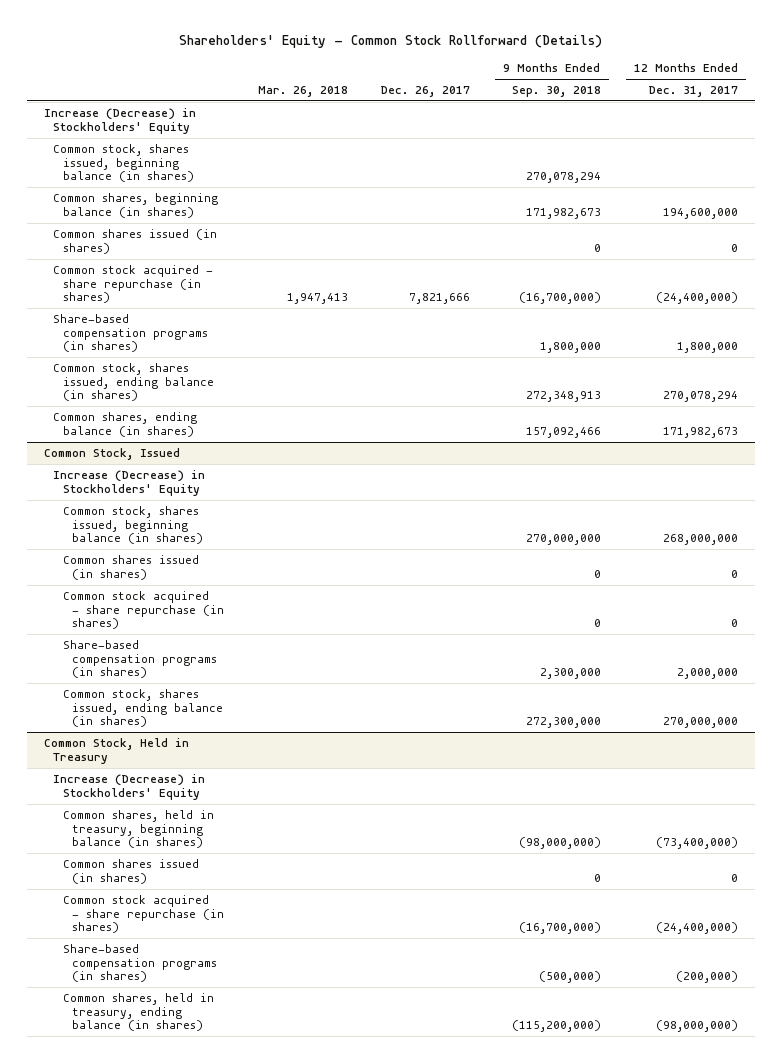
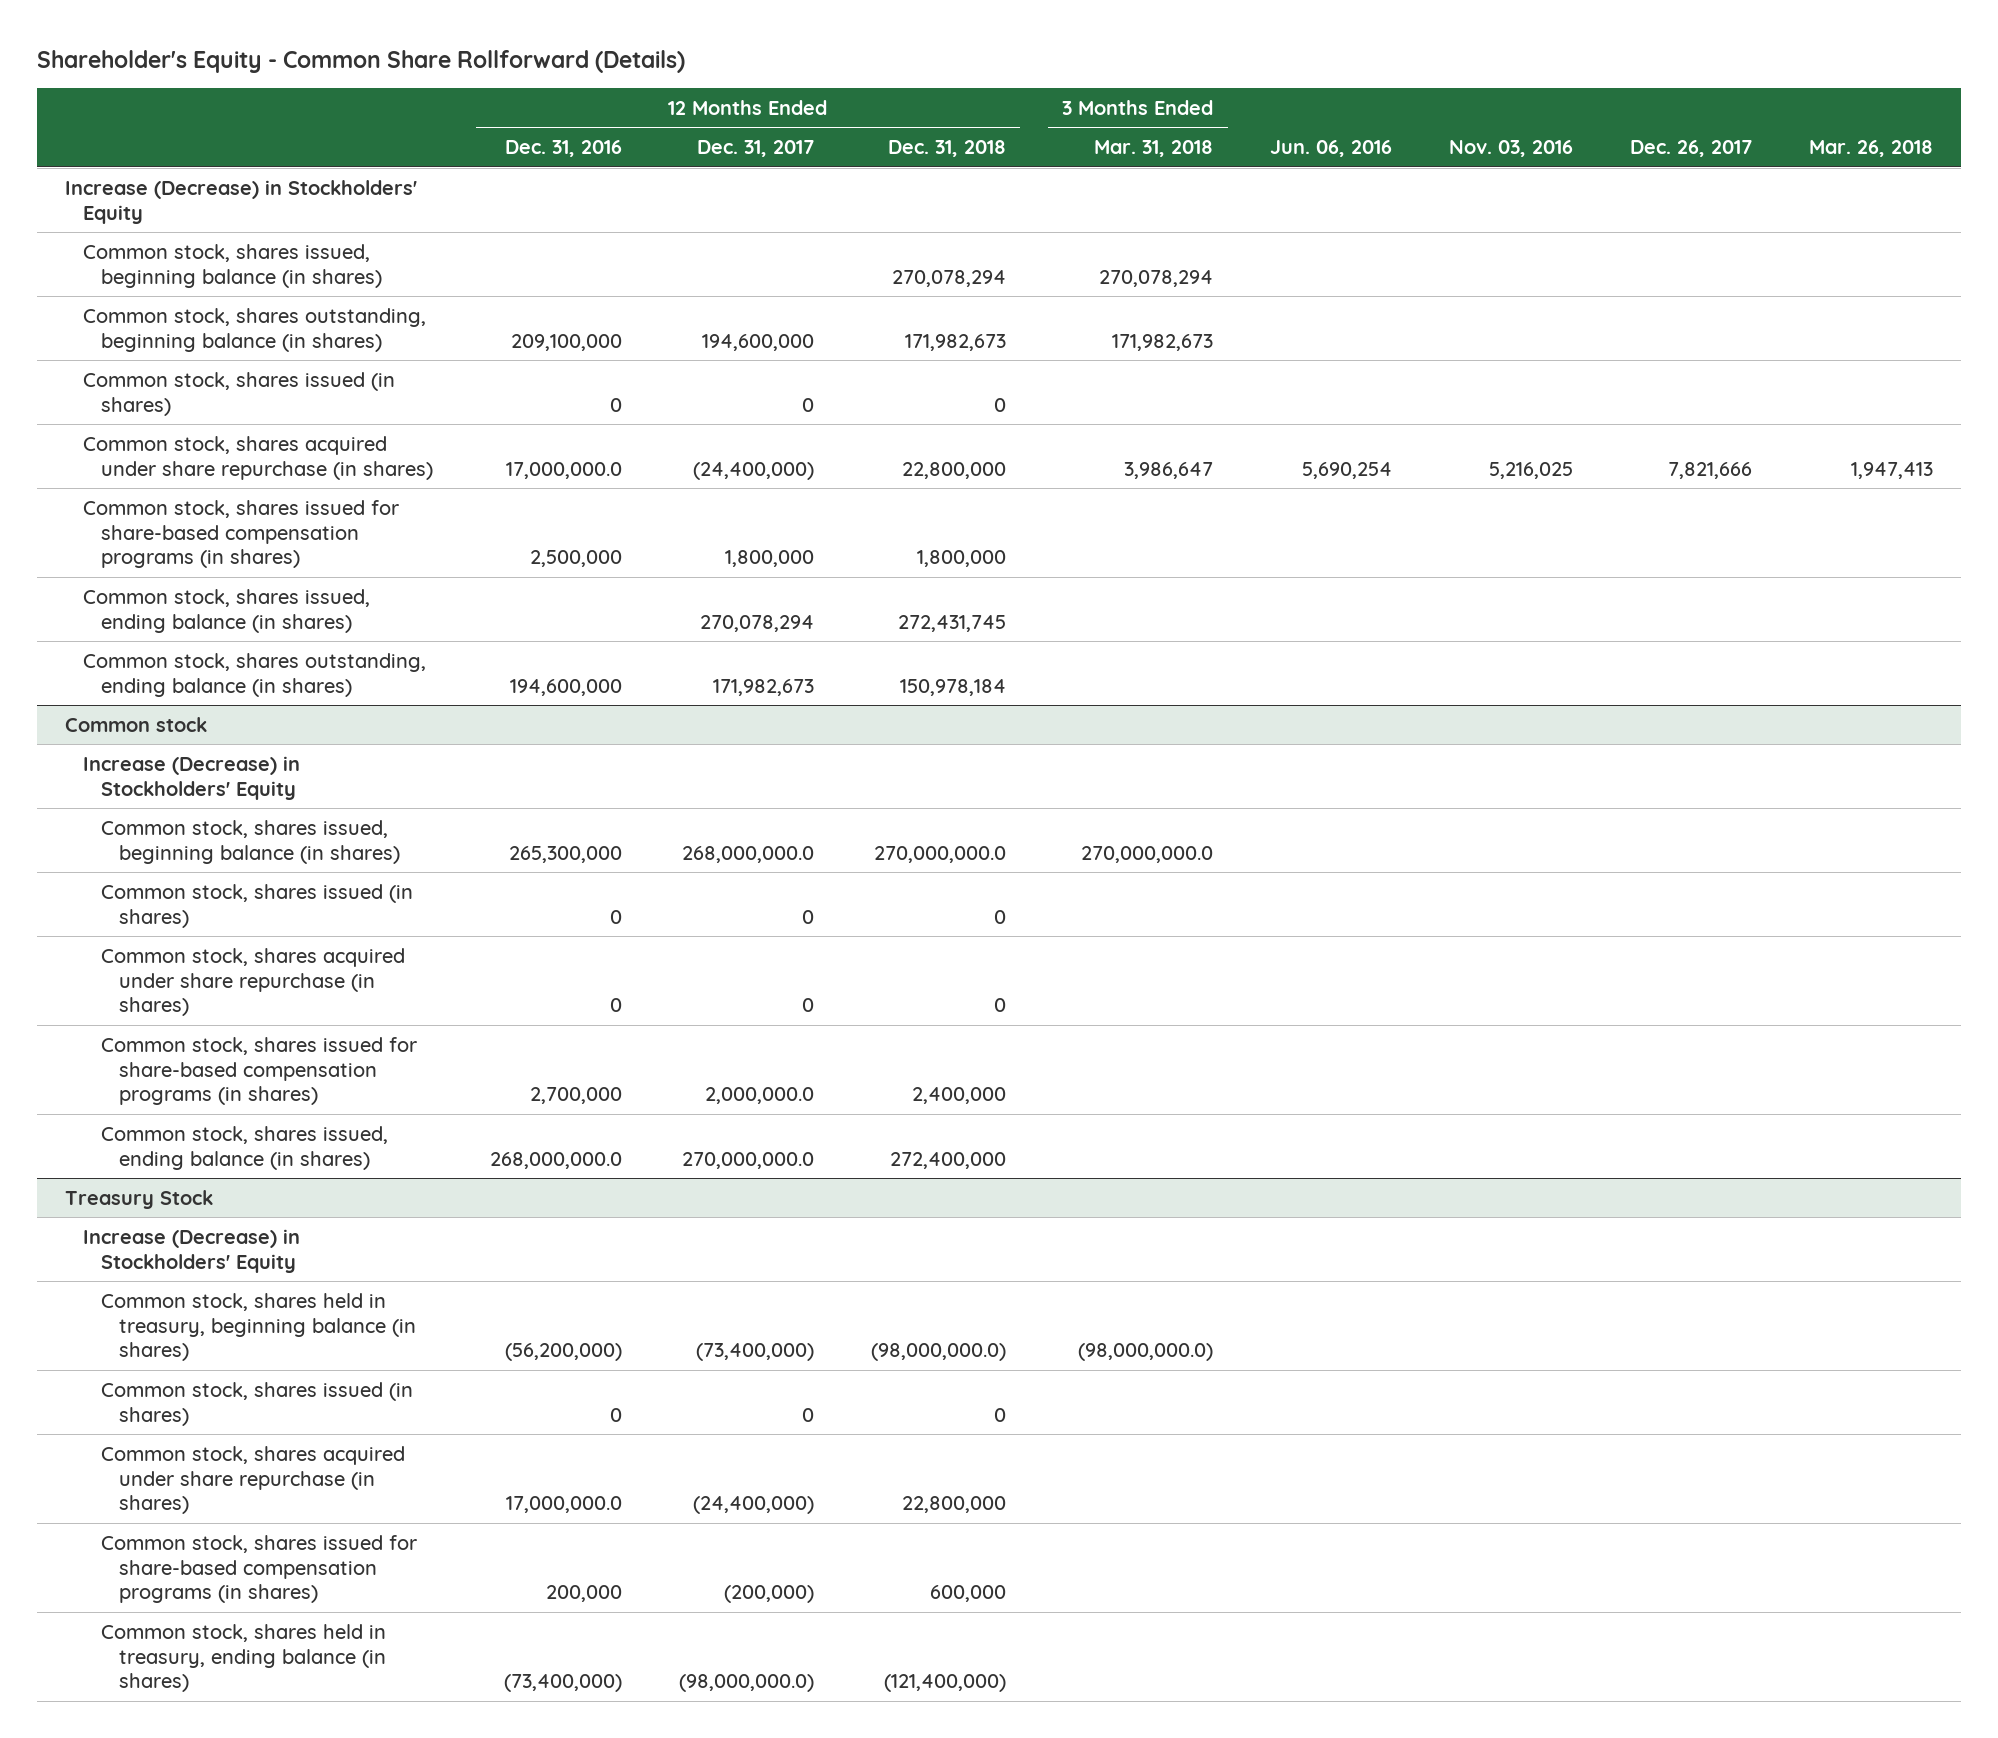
- Shareholders' Equity - Common Stock Rollforward (Details)
+ Shareholder's Equity - Common Share Rollforward (Details)
- | Mar. 26, 2018 | Dec. 26, 2017 | 9 Months Ended Sep. 30, 2018 | 12 Months Ended Dec. 31, 2017
+ | 12 Months Ended Dec. 31, 2016 | 12 Months Ended Dec. 31, 2017 | 12 Months Ended Dec. 31, 2018 | 3 Months Ended Mar. 31, 2018 | Jun. 06, 2016 | Nov. 03, 2016 | Dec. 26, 2017 | Mar. 26, 2018
- Common shares, beginning balance (in shares) | | | 171,982,673 | 194,600,000
- Common shares issued (in shares) | | | 0 | 0
- Common stock acquired - share repurchase (in shares) | 1,947,413 | 7,821,666 | (16,700,000) | (24,400,000)
- Share-based compensation programs (in shares) | | | 1,800,000 | 1,800,000
+ Common stock, shares outstanding, beginning balance (in shares) | 209,100,000 | 194,600,000 | 171,982,673 | 171,982,673 | | | |
+ Common stock, shares issued (in shares) | 0 | 0 | 0 | | | | |
+ Common stock, shares acquired under share repurchase (in shares) | 17,000,000.0 | (24,400,000) | 22,800,000 | 3,986,647 | 5,690,254 | 5,216,025 | 7,821,666 | 1,947,413
+ Common stock, shares issued for share-based compensation programs (in shares) | 2,500,000 | 1,800,000 | 1,800,000 | | | | |
- Common shares, ending balance (in shares) | | | 157,092,466 | 171,982,673
- Common Stock, Issued
+ Common stock, shares outstanding, ending balance (in shares) | 194,600,000 | 171,982,673 | 150,978,184 | | | | |
+ Common stock
- Common stock, shares issued, beginning balance (in shares) | | | 270,000,000 | 268,000,000
- Common shares issued (in shares) | | | 0 | 0
- Common stock acquired - share repurchase (in shares) | | | 0 | 0
- Share-based compensation programs (in shares) | | | 2,300,000 | 2,000,000
- Common stock, shares issued, ending balance (in shares) | | | 272,300,000 | 270,000,000
- Common Stock, Held in Treasury
+ Common stock, shares issued, beginning balance (in shares) | 265,300,000 | 268,000,000.0 | 270,000,000.0 | 270,000,000.0 | | | |
+ Common stock, shares issued (in shares) | 0 | 0 | 0 | | | | |
+ Common stock, shares acquired under share repurchase (in shares) | 0 | 0 | 0 | | | | |
+ Common stock, shares issued for share-based compensation programs (in shares) | 2,700,000 | 2,000,000.0 | 2,400,000 | | | | |
+ Common stock, shares issued, ending balance (in shares) | 268,000,000.0 | 270,000,000.0 | 272,400,000 | | | | |
+ Treasury Stock
- Common shares, held in treasury, beginning balance (in shares) | | | (98,000,000) | (73,400,000)
- Common shares issued (in shares) | | | 0 | 0
- Common stock acquired - share repurchase (in shares) | | | (16,700,000) | (24,400,000)
- Share-based compensation programs (in shares) | | | (500,000) | (200,000)
- Common shares, held in treasury, ending balance (in shares) | | | (115,200,000) | (98,000,000)
+ Common stock, shares held in treasury, beginning balance (in shares) | (56,200,000) | (73,400,000) | (98,000,000.0) | (98,000,000.0) | | | |
+ Common stock, shares issued (in shares) | 0 | 0 | 0 | | | | |
+ Common stock, shares acquired under share repurchase (in shares) | 17,000,000.0 | (24,400,000) | 22,800,000 | | | | |
+ Common stock, shares issued for share-based compensation programs (in shares) | 200,000 | (200,000) | 600,000 | | | | |
+ Common stock, shares held in treasury, ending balance (in shares) | (73,400,000) | (98,000,000.0) | (121,400,000) | | | | |

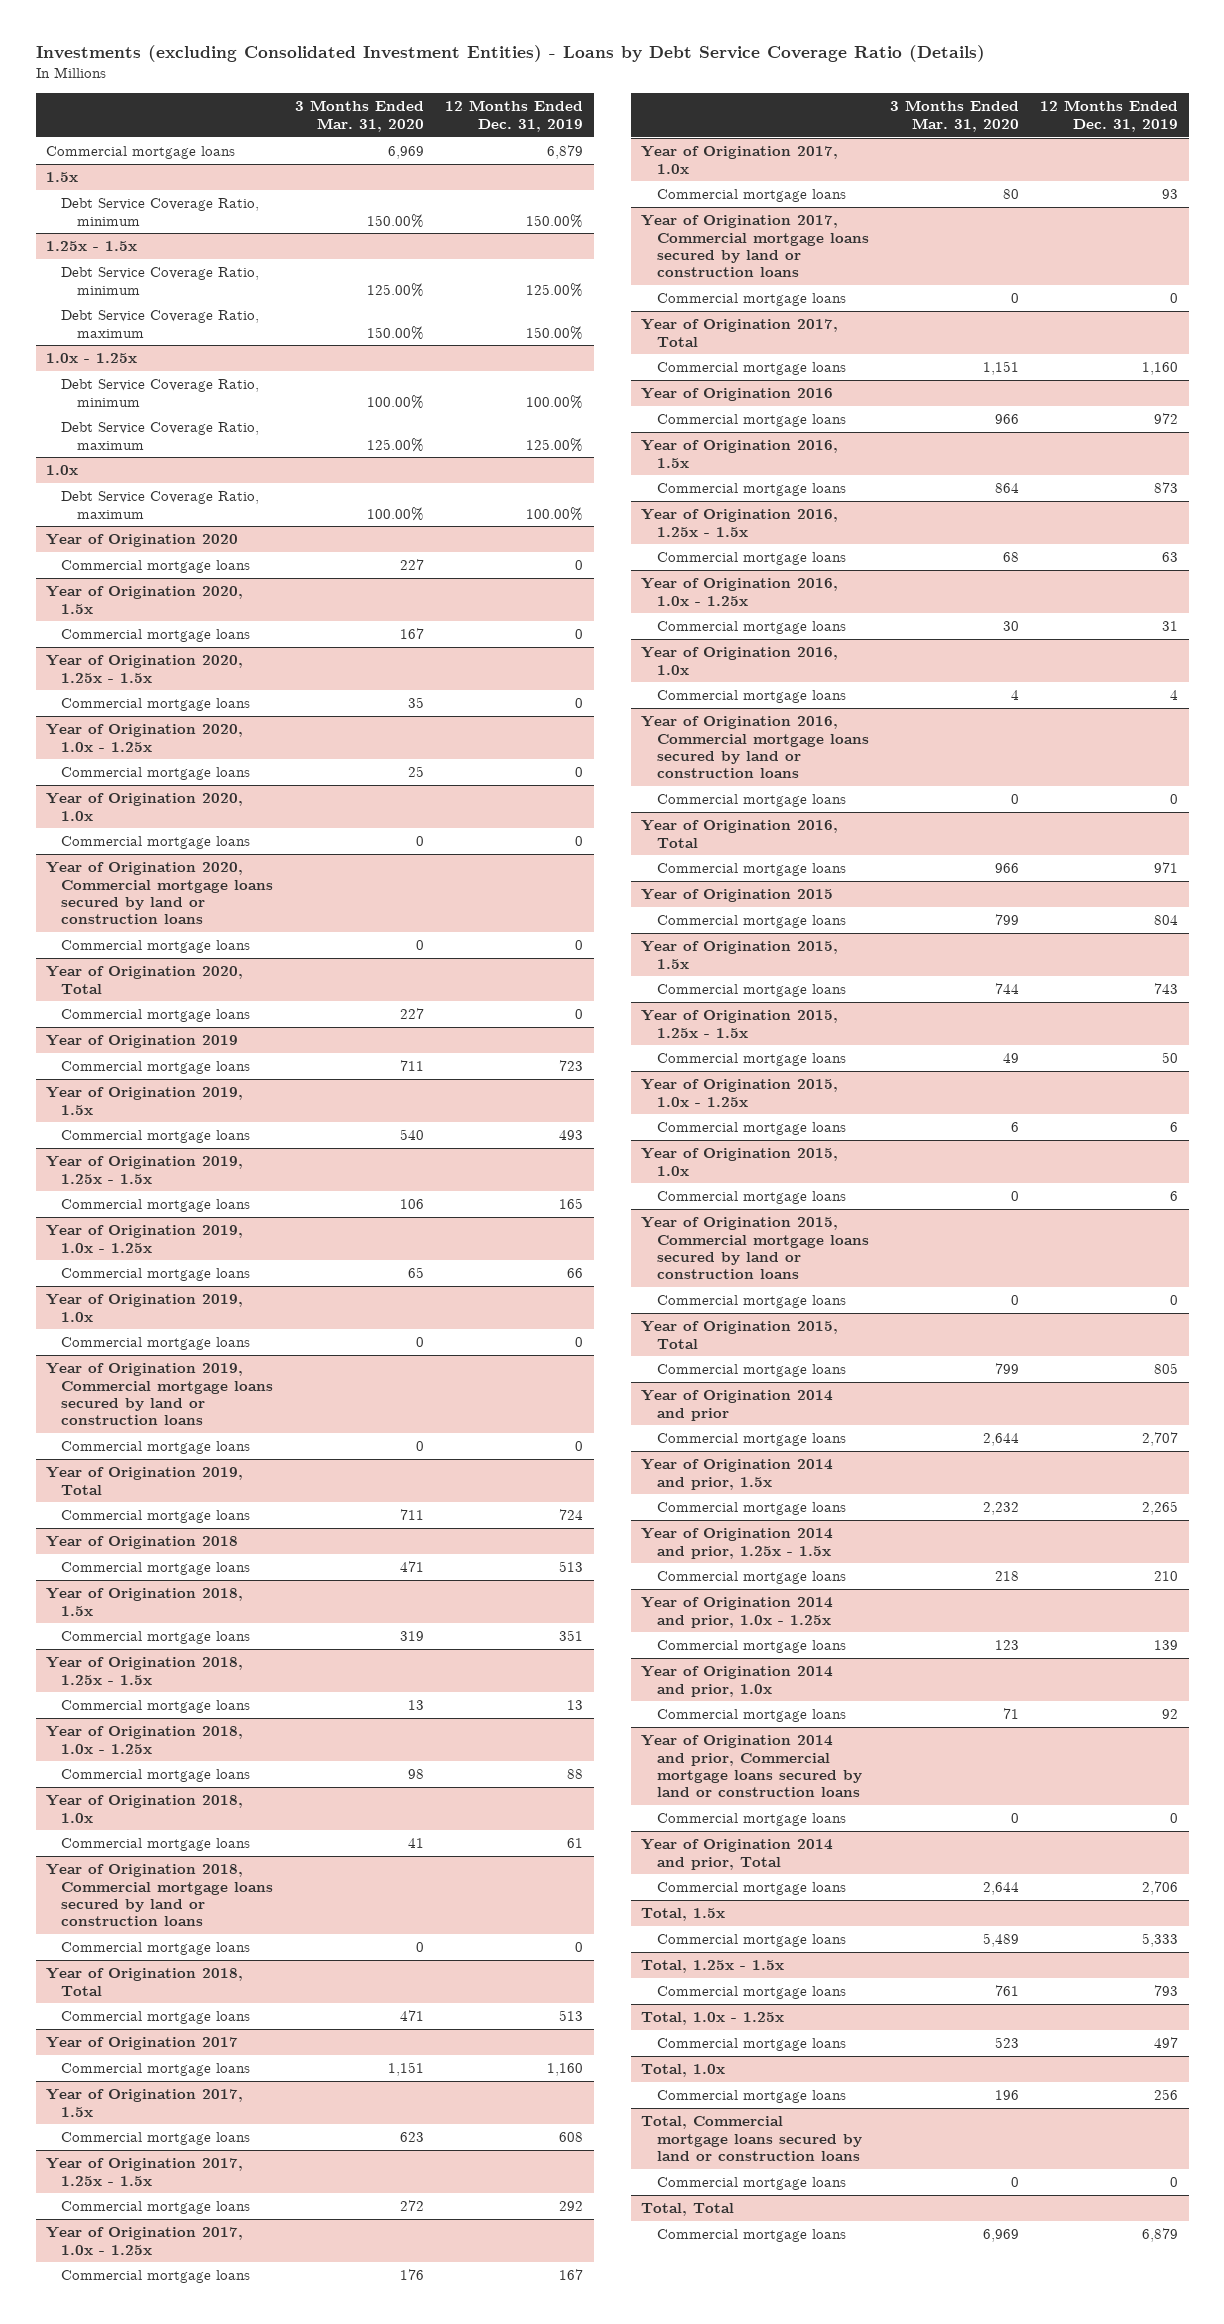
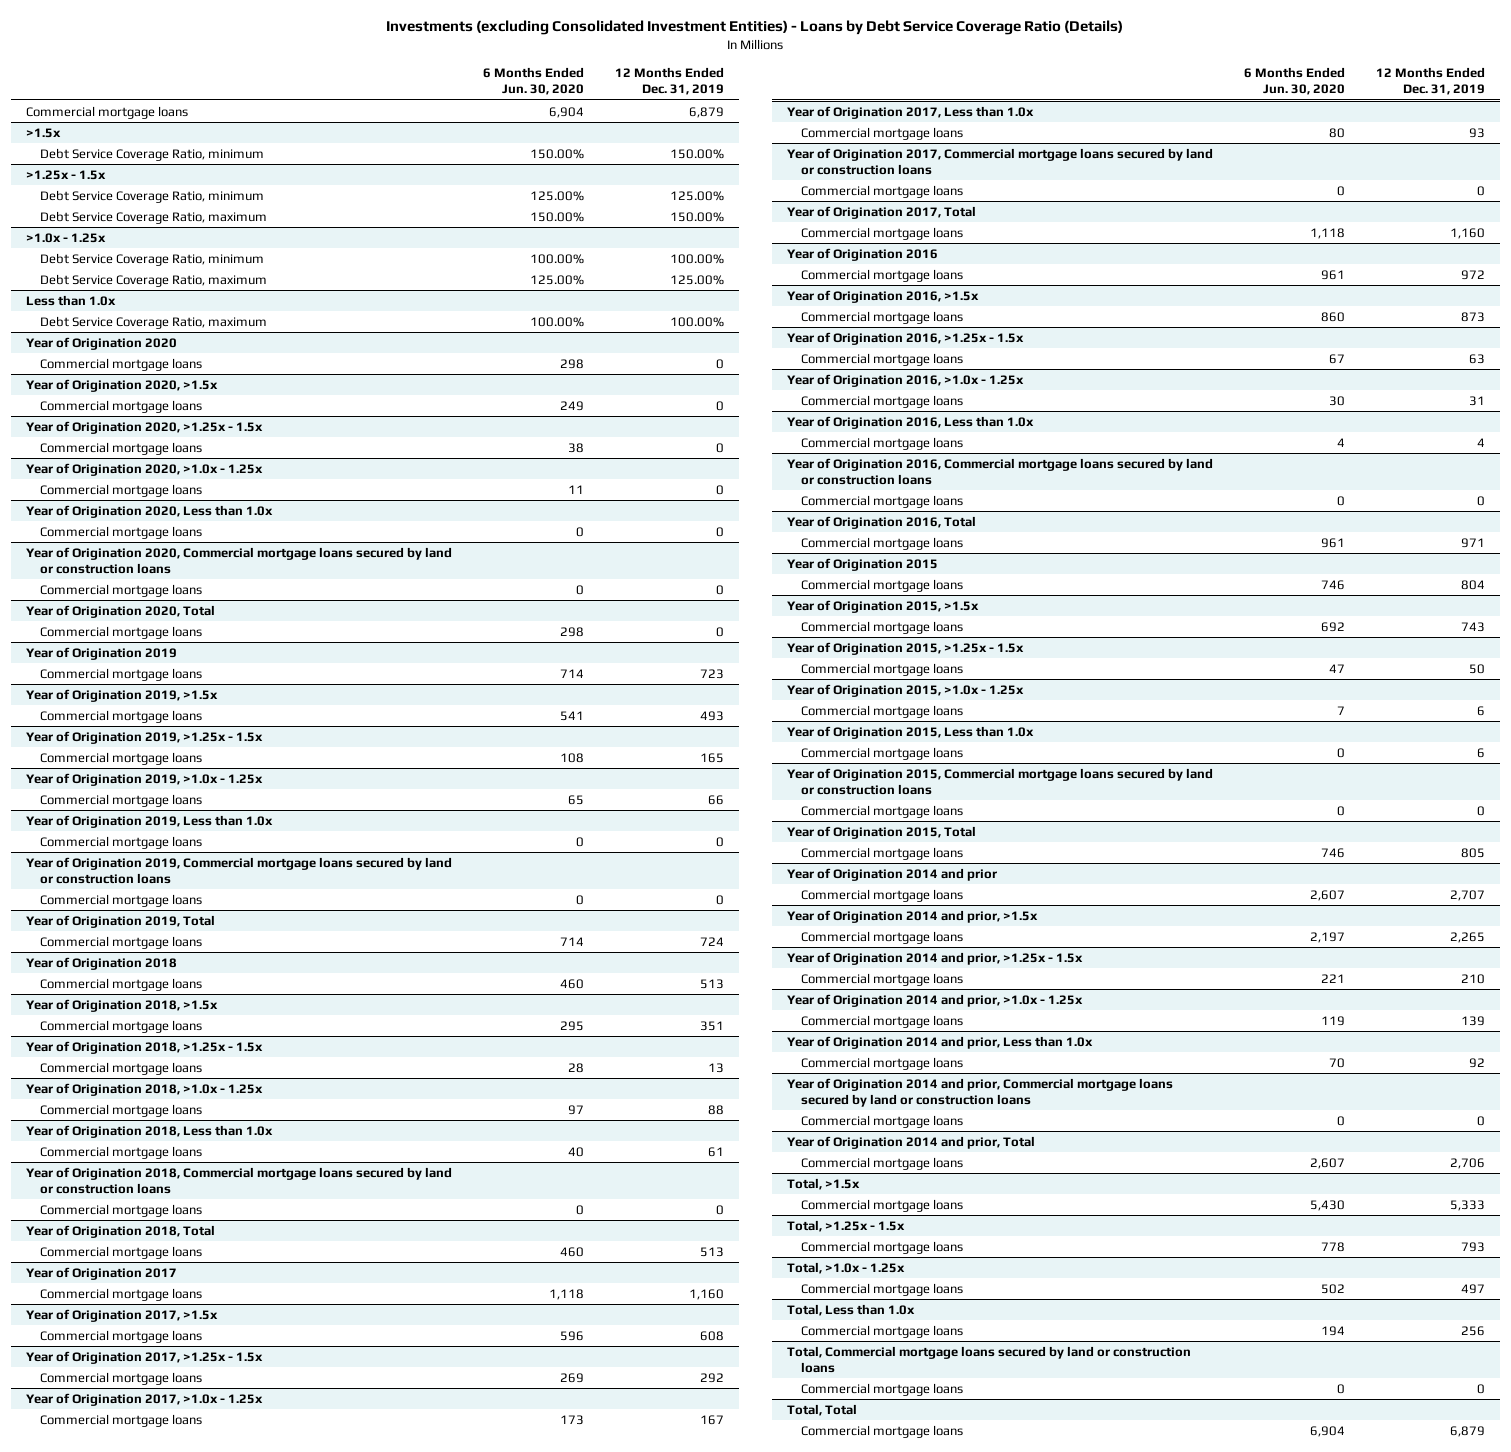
- | 3 Months Ended Mar. 31, 2020 | 12 Months Ended Dec. 31, 2019
+ | 6 Months Ended Jun. 30, 2020 | 12 Months Ended Dec. 31, 2019
- 1.5x
+ >1.5x
- 1.25x - 1.5x
+ >1.25x - 1.5x
- 1.0x - 1.25x
+ >1.0x - 1.25x
- 1.0x
+ Less than 1.0x
- Year of Origination 2020, 1.5x
+ Year of Origination 2020, >1.5x
- Year of Origination 2020, 1.25x - 1.5x
+ Year of Origination 2020, >1.25x - 1.5x
- Year of Origination 2020, 1.0x - 1.25x
+ Year of Origination 2020, >1.0x - 1.25x
- Year of Origination 2020, 1.0x
+ Year of Origination 2020, Less than 1.0x
- Year of Origination 2019, 1.5x
+ Year of Origination 2019, >1.5x
- Year of Origination 2019, 1.25x - 1.5x
+ Year of Origination 2019, >1.25x - 1.5x
- Year of Origination 2019, 1.0x - 1.25x
+ Year of Origination 2019, >1.0x - 1.25x
- Year of Origination 2019, 1.0x
+ Year of Origination 2019, Less than 1.0x
- Year of Origination 2018, 1.5x
+ Year of Origination 2018, >1.5x
- Year of Origination 2018, 1.25x - 1.5x
+ Year of Origination 2018, >1.25x - 1.5x
- Year of Origination 2018, 1.0x - 1.25x
+ Year of Origination 2018, >1.0x - 1.25x
- Year of Origination 2018, 1.0x
+ Year of Origination 2018, Less than 1.0x
- Year of Origination 2017, 1.5x
+ Year of Origination 2017, >1.5x
- Year of Origination 2017, 1.25x - 1.5x
+ Year of Origination 2017, >1.25x - 1.5x
- Year of Origination 2017, 1.0x - 1.25x
+ Year of Origination 2017, >1.0x - 1.25x
- Year of Origination 2017, 1.0x
+ Year of Origination 2017, Less than 1.0x
- Year of Origination 2016, 1.5x
+ Year of Origination 2016, >1.5x
- Year of Origination 2016, 1.25x - 1.5x
+ Year of Origination 2016, >1.25x - 1.5x
- Year of Origination 2016, 1.0x - 1.25x
+ Year of Origination 2016, >1.0x - 1.25x
- Year of Origination 2016, 1.0x
+ Year of Origination 2016, Less than 1.0x
- Year of Origination 2015, 1.5x
+ Year of Origination 2015, >1.5x
- Year of Origination 2015, 1.25x - 1.5x
+ Year of Origination 2015, >1.25x - 1.5x
- Year of Origination 2015, 1.0x - 1.25x
+ Year of Origination 2015, >1.0x - 1.25x
- Year of Origination 2015, 1.0x
+ Year of Origination 2015, Less than 1.0x
- Year of Origination 2014 and prior, 1.5x
+ Year of Origination 2014 and prior, >1.5x
- Year of Origination 2014 and prior, 1.25x - 1.5x
+ Year of Origination 2014 and prior, >1.25x - 1.5x
- Year of Origination 2014 and prior, 1.0x - 1.25x
+ Year of Origination 2014 and prior, >1.0x - 1.25x
- Year of Origination 2014 and prior, 1.0x
+ Year of Origination 2014 and prior, Less than 1.0x
- Total, 1.5x
+ Total, >1.5x
- Total, 1.25x - 1.5x
+ Total, >1.25x - 1.5x
- Total, 1.0x - 1.25x
+ Total, >1.0x - 1.25x
- Total, 1.0x
+ Total, Less than 1.0x

